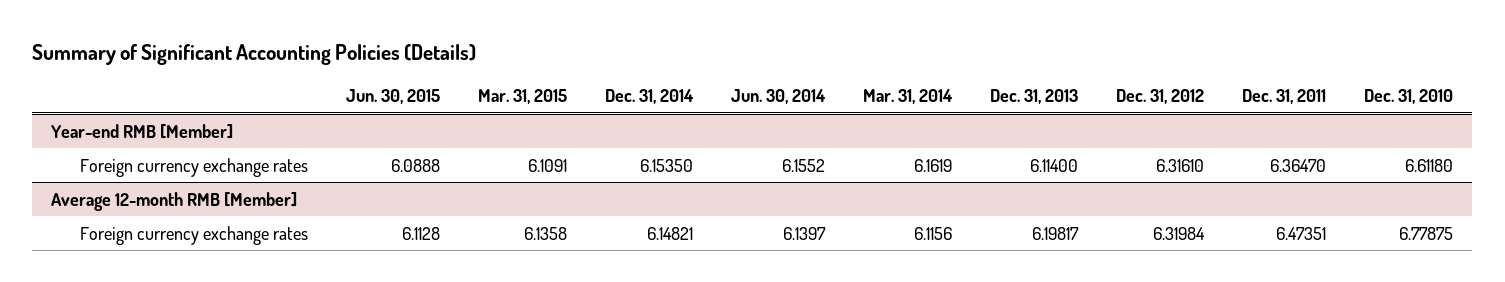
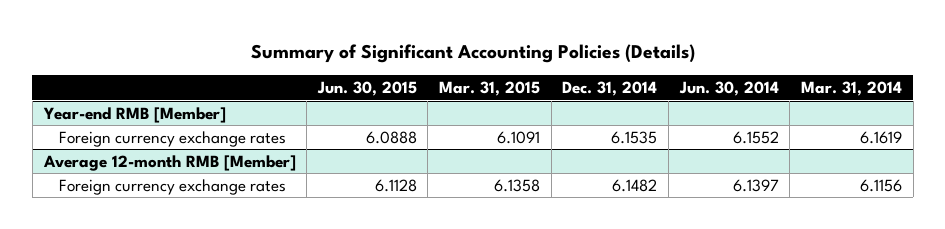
- | Jun. 30, 2015 | Mar. 31, 2015 | Dec. 31, 2014 | Jun. 30, 2014 | Mar. 31, 2014 | Dec. 31, 2013 | Dec. 31, 2012 | Dec. 31, 2011 | Dec. 31, 2010
+ | Jun. 30, 2015 | Mar. 31, 2015 | Dec. 31, 2014 | Jun. 30, 2014 | Mar. 31, 2014
@ Year-end RMB [Member]
- Foreign currency exchange rates | 6.0888 | 6.1091 | 6.15350 | 6.1552 | 6.1619 | 6.11400 | 6.31610 | 6.36470 | 6.61180
+ Foreign currency exchange rates | 6.0888 | 6.1091 | 6.1535 | 6.1552 | 6.1619
@ Average 12-month RMB [Member]
- Foreign currency exchange rates | 6.1128 | 6.1358 | 6.14821 | 6.1397 | 6.1156 | 6.19817 | 6.31984 | 6.47351 | 6.77875
+ Foreign currency exchange rates | 6.1128 | 6.1358 | 6.1482 | 6.1397 | 6.1156

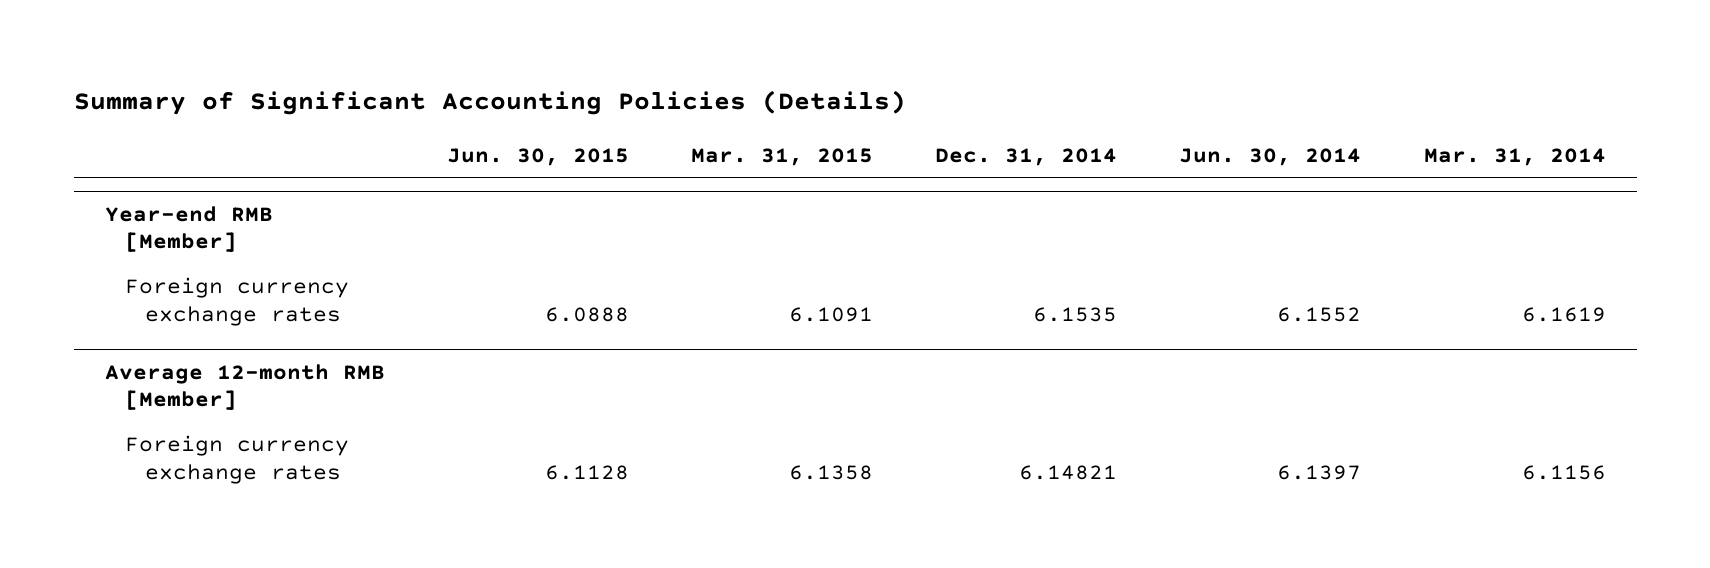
@ Average 12-month RMB [Member]
- Foreign currency exchange rates | 6.1128 | 6.1358 | 6.1482 | 6.1397 | 6.1156
+ Foreign currency exchange rates | 6.1128 | 6.1358 | 6.14821 | 6.1397 | 6.1156

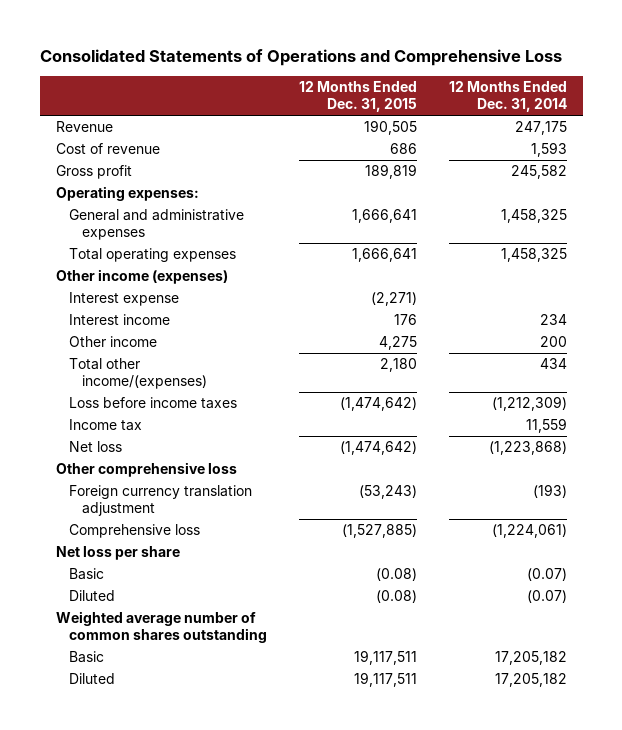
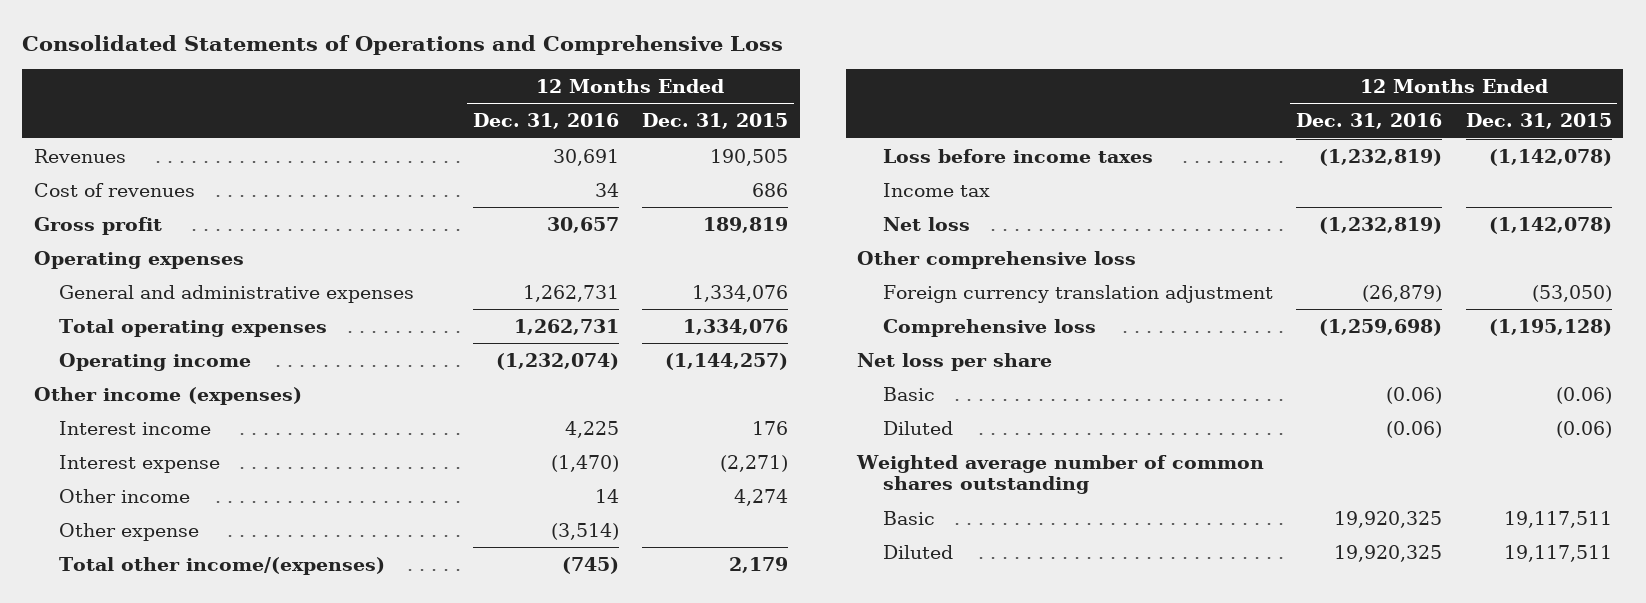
- | 12 Months Ended Dec. 31, 2015 | 12 Months Ended Dec. 31, 2014
+ | 12 Months Ended Dec. 31, 2016 | 12 Months Ended Dec. 31, 2015
- Revenue | 190,505 | 247,175
- Cost of revenue | 686 | 1,593
+ Revenues | 30,691 | 190,505
+ Cost of revenues | 34 | 686
- Operating expenses:
- General and administrative expenses | 1,666,641 | 1,458,325
- Total operating expenses | 1,666,641 | 1,458,325
+ Operating expenses
+ General and administrative expenses | 1,262,731 | 1,334,076
+ Total operating expenses | 1,262,731 | 1,334,076
+ Operating income | (1,232,074) | (1,144,257)
- Other income | 4,275 | 200
- Total other income/(expenses) | 2,180 | 434
- Loss before income taxes | (1,474,642) | (1,212,309)
moved down: Interest expense | (1,470) | (2,271)
+ Other income | 14 | 4,274
+ Other expense | (3,514) |
+ Total other income/(expenses) | (745) | 2,179
+ Loss before income taxes | (1,232,819) | (1,142,078)
- Net loss | (1,474,642) | (1,223,868)
+ Net loss | (1,232,819) | (1,142,078)
- Foreign currency translation adjustment | (53,243) | (193)
- Comprehensive loss | (1,527,885) | (1,224,061)
+ Foreign currency translation adjustment | (26,879) | (53,050)
+ Comprehensive loss | (1,259,698) | (1,195,128)
- Basic | (0.08) | (0.07)
- Diluted | (0.08) | (0.07)
+ Basic | (0.06) | (0.06)
+ Diluted | (0.06) | (0.06)

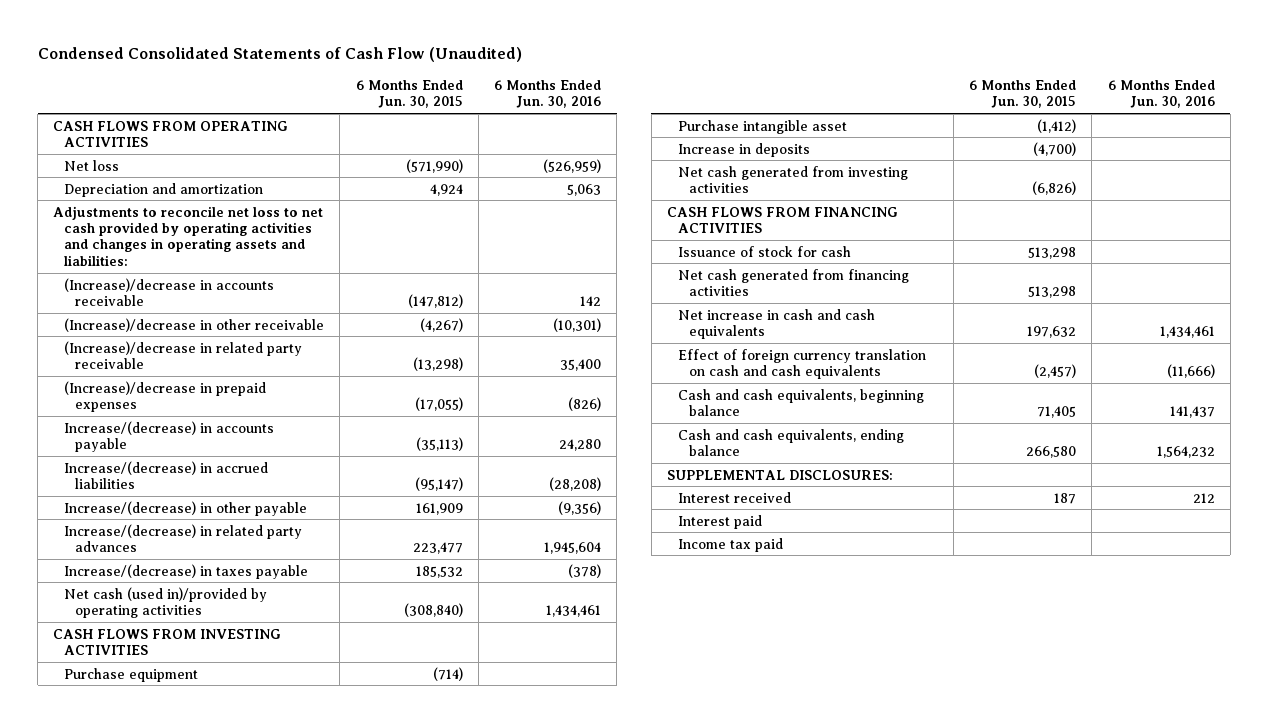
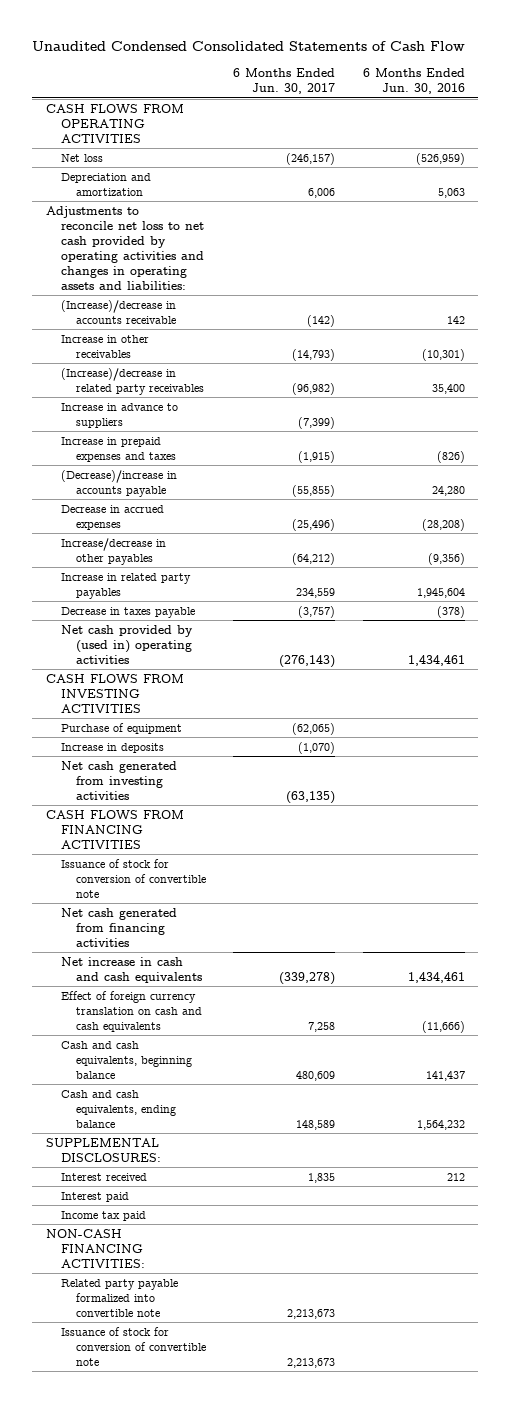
- Condensed Consolidated Statements of Cash Flow (Unaudited)
+ Unaudited Condensed Consolidated Statements of Cash Flow
- | 6 Months Ended Jun. 30, 2015 | 6 Months Ended Jun. 30, 2016
+ | 6 Months Ended Jun. 30, 2017 | 6 Months Ended Jun. 30, 2016
- (Increase)/decrease in other receivable | (4,267) | (10,301)
- (Increase)/decrease in related party receivable | (13,298) | 35,400
- (Increase)/decrease in prepaid expenses | (17,055) | (826)
- Increase/(decrease) in accounts payable | (35,113) | 24,280
- Increase/(decrease) in accrued liabilities | (95,147) | (28,208)
- Increase/(decrease) in other payable | 161,909 | (9,356)
- Increase/(decrease) in related party advances | 223,477 | 1,945,604
- Increase/(decrease) in taxes payable | 185,532 | (378)
- Net cash (used in)/provided by operating activities | (308,840) | 1,434,461
+ Increase in other receivables | (14,793) | (10,301)
+ (Increase)/decrease in related party receivables | (96,982) | 35,400
+ Increase in advance to suppliers | (7,399) |
+ Increase in prepaid expenses and taxes | (1,915) | (826)
+ (Decrease)/increase in accounts payable | (55,855) | 24,280
+ Decrease in accrued expenses | (25,496) | (28,208)
+ Increase/decrease in other payables | (64,212) | (9,356)
+ Increase in related party payables | 234,559 | 1,945,604
+ Decrease in taxes payable | (3,757) | (378)
+ Net cash provided by (used in) operating activities | (276,143) | 1,434,461
- Purchase equipment | (714) |
- Purchase intangible asset | (1,412) |
+ Purchase of equipment | (62,065) |
- Issuance of stock for cash | 513,298 |
+ Issuance of stock for conversion of convertible note
+ NON-CASH FINANCING ACTIVITIES:
+ Related party payable formalized into convertible note | 2,213,673 |
+ Issuance of stock for conversion of convertible note | 2,213,673 |

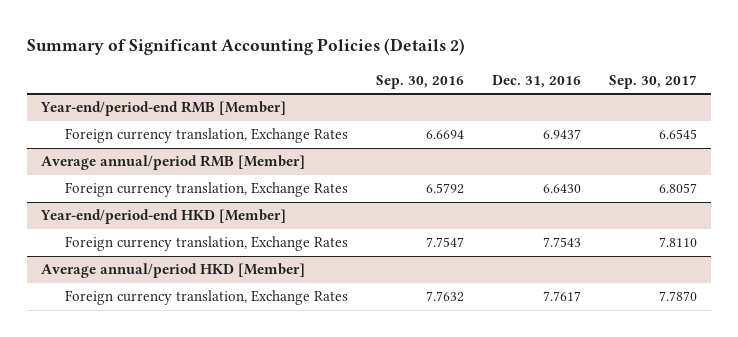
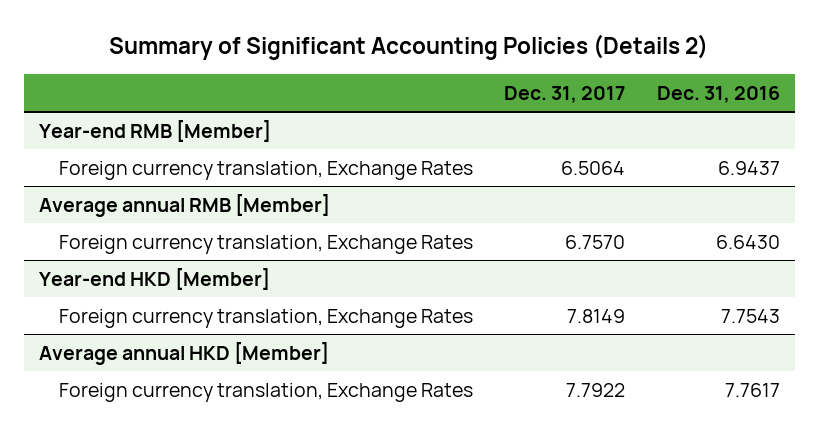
- | Sep. 30, 2016 | Dec. 31, 2016 | Sep. 30, 2017
+ | Dec. 31, 2017 | Dec. 31, 2016
- Year-end/period-end RMB [Member]
+ Year-end RMB [Member]
- Average annual/period RMB [Member]
+ Average annual RMB [Member]
- Year-end/period-end HKD [Member]
+ Year-end HKD [Member]
- Average annual/period HKD [Member]
+ Average annual HKD [Member]

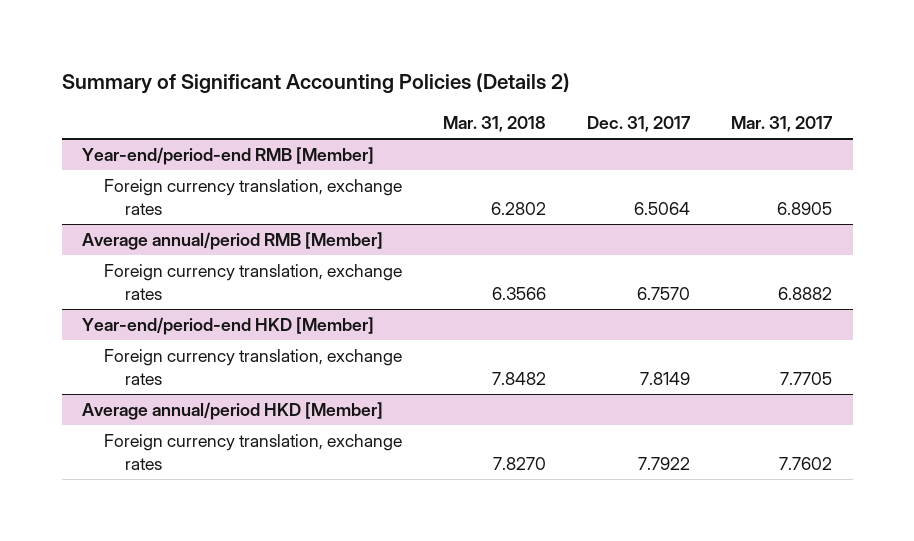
- | Dec. 31, 2017 | Dec. 31, 2016
+ | Mar. 31, 2018 | Dec. 31, 2017 | Mar. 31, 2017
- Year-end RMB [Member]
- Foreign currency translation, Exchange Rates | 6.5064 | 6.9437
- Average annual RMB [Member]
- Foreign currency translation, Exchange Rates | 6.7570 | 6.6430
- Year-end HKD [Member]
- Foreign currency translation, Exchange Rates | 7.8149 | 7.7543
- Average annual HKD [Member]
- Foreign currency translation, Exchange Rates | 7.7922 | 7.7617
+ Year-end/period-end RMB [Member]
+ Foreign currency translation, exchange rates | 6.2802 | 6.5064 | 6.8905
+ Average annual/period RMB [Member]
+ Foreign currency translation, exchange rates | 6.3566 | 6.7570 | 6.8882
+ Year-end/period-end HKD [Member]
+ Foreign currency translation, exchange rates | 7.8482 | 7.8149 | 7.7705
+ Average annual/period HKD [Member]
+ Foreign currency translation, exchange rates | 7.8270 | 7.7922 | 7.7602

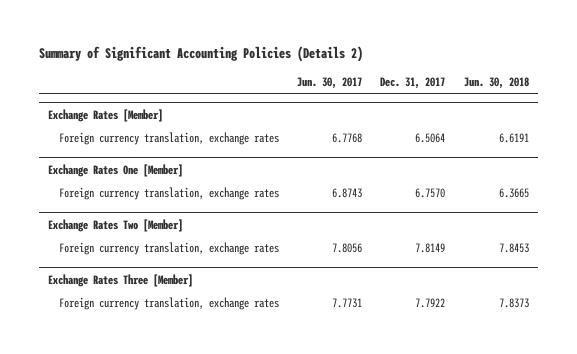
- | Mar. 31, 2018 | Dec. 31, 2017 | Mar. 31, 2017
+ | Jun. 30, 2017 | Dec. 31, 2017 | Jun. 30, 2018
- Year-end/period-end RMB [Member]
+ Exchange Rates [Member]
- Average annual/period RMB [Member]
+ Exchange Rates One [Member]
- Year-end/period-end HKD [Member]
+ Exchange Rates Two [Member]
- Average annual/period HKD [Member]
+ Exchange Rates Three [Member]

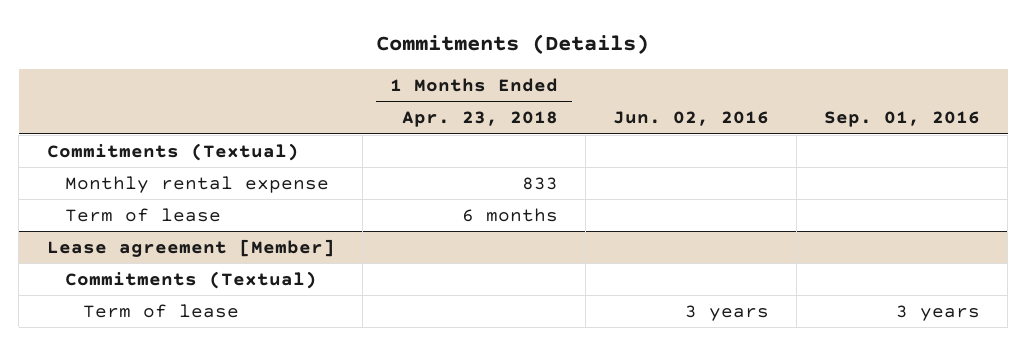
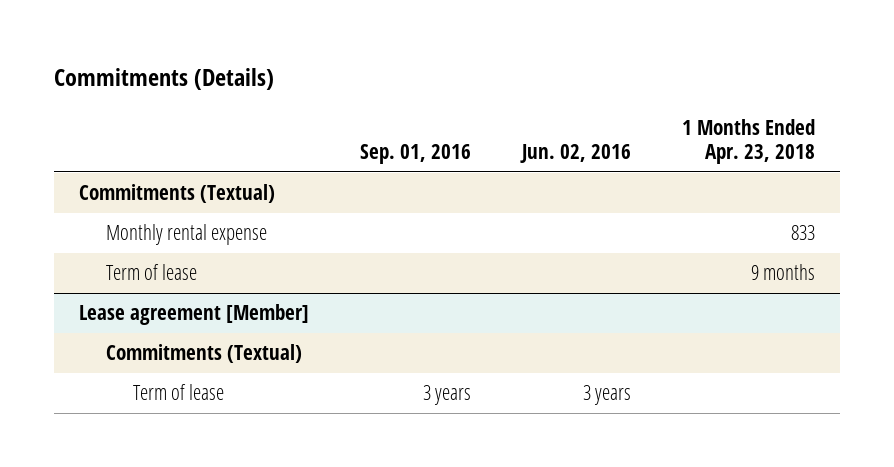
- | 1 Months Ended Apr. 23, 2018 | Jun. 02, 2016 | Sep. 01, 2016
+ | Sep. 01, 2016 | Jun. 02, 2016 | 1 Months Ended Apr. 23, 2018
- Term of lease | 6 months | |
+ Term of lease | | | 9 months

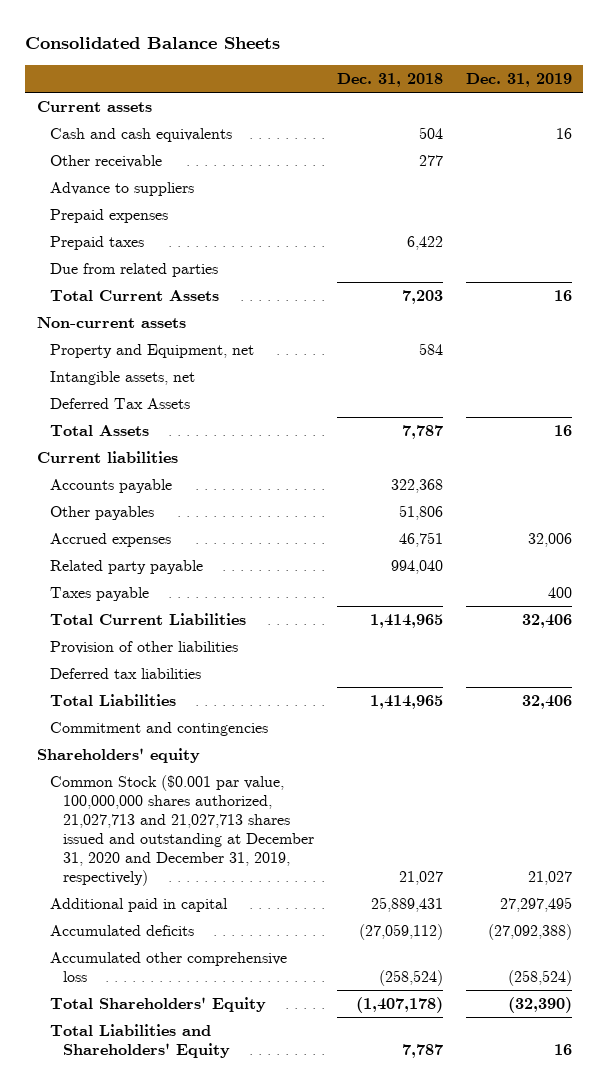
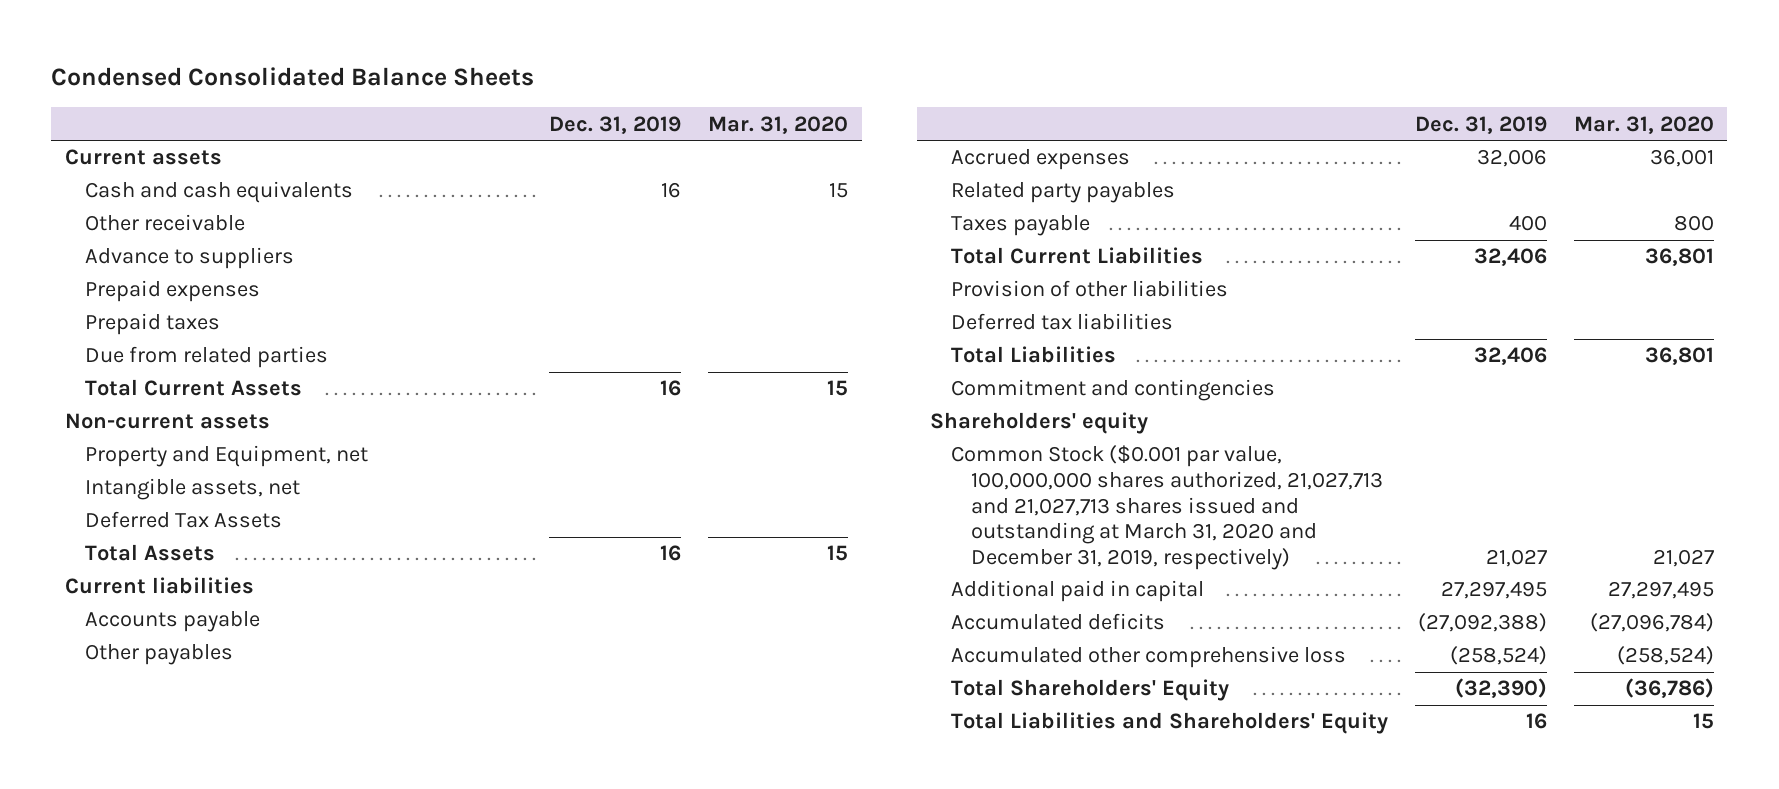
- Consolidated Balance Sheets
+ Condensed Consolidated Balance Sheets
- | Dec. 31, 2018 | Dec. 31, 2019
+ | Dec. 31, 2019 | Mar. 31, 2020
- Related party payable | 994,040 |
+ Related party payables
- Common Stock ($0.001 par value, 100,000,000 shares authorized, 21,027,713 and 21,027,713 shares issued and outstanding at December 31, 2020 and December 31, 2019, respectively) | 21,027 | 21,027
+ Common Stock ($0.001 par value, 100,000,000 shares authorized, 21,027,713 and 21,027,713 shares issued and outstanding at March 31, 2020 and December 31, 2019, respectively) | 21,027 | 21,027

